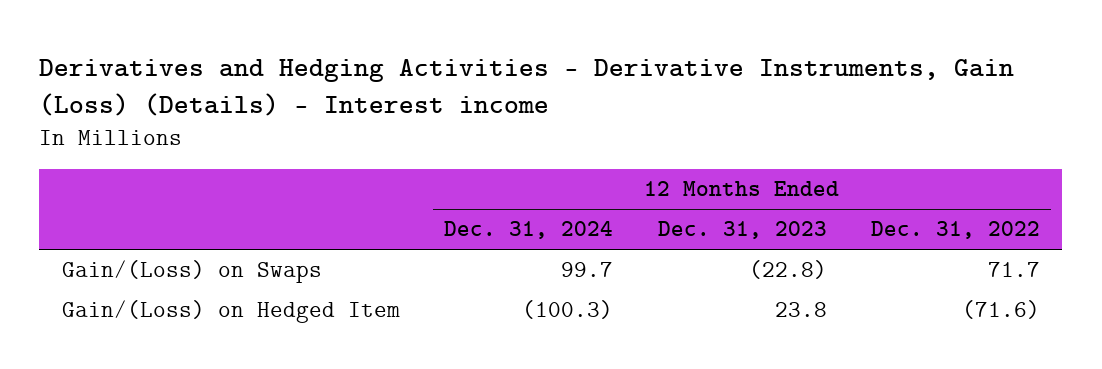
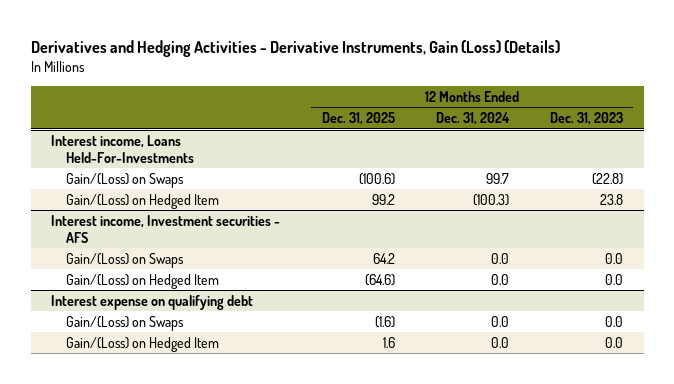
- Derivatives and Hedging Activities - Derivative Instruments, Gain (Loss) (Details) - Interest income
+ Derivatives and Hedging Activities - Derivative Instruments, Gain (Loss) (Details)
- | 12 Months Ended Dec. 31, 2024 | 12 Months Ended Dec. 31, 2023 | 12 Months Ended Dec. 31, 2022
+ | 12 Months Ended Dec. 31, 2025 | 12 Months Ended Dec. 31, 2024 | 12 Months Ended Dec. 31, 2023
+ Interest income, Loans Held-For-Investments
+ Interest income, Investment securities - AFS
+ Gain/(Loss) on Swaps | 64.2 | 0.0 | 0.0
+ Gain/(Loss) on Hedged Item | (64.6) | 0.0 | 0.0
+ Interest expense on qualifying debt
+ Gain/(Loss) on Swaps | (1.6) | 0.0 | 0.0
+ Gain/(Loss) on Hedged Item | 1.6 | 0.0 | 0.0

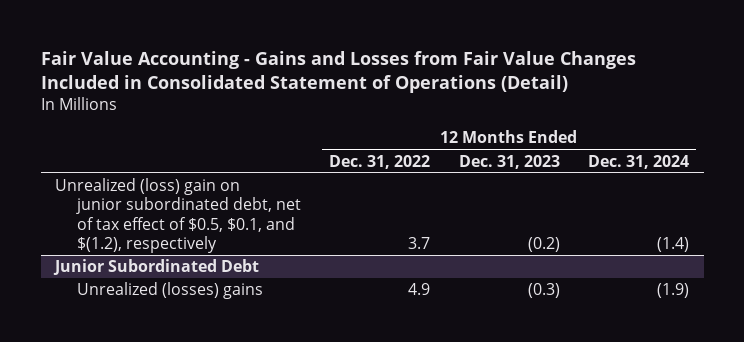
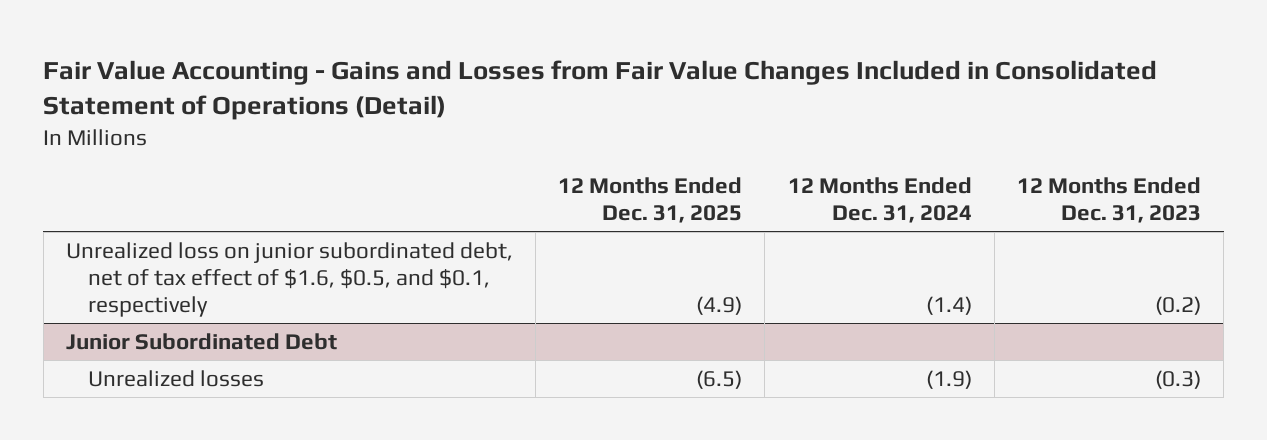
- | 12 Months Ended Dec. 31, 2022 | 12 Months Ended Dec. 31, 2023 | 12 Months Ended Dec. 31, 2024
+ | 12 Months Ended Dec. 31, 2025 | 12 Months Ended Dec. 31, 2024 | 12 Months Ended Dec. 31, 2023
- Unrealized (loss) gain on junior subordinated debt, net of tax effect of $0.5, $0.1, and $(1.2), respectively | 3.7 | (0.2) | (1.4)
+ Unrealized loss on junior subordinated debt, net of tax effect of $1.6, $0.5, and $0.1, respectively | (4.9) | (1.4) | (0.2)
@ Junior Subordinated Debt
- Unrealized (losses) gains | 4.9 | (0.3) | (1.9)
+ Unrealized losses | (6.5) | (1.9) | (0.3)

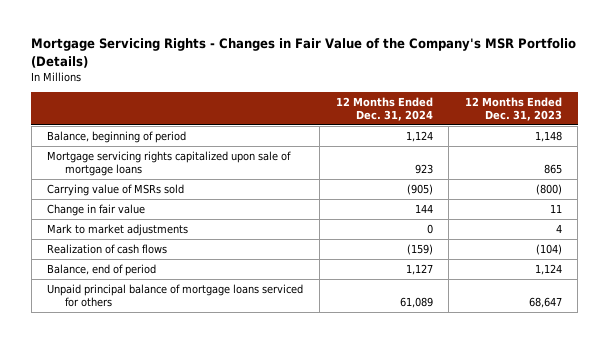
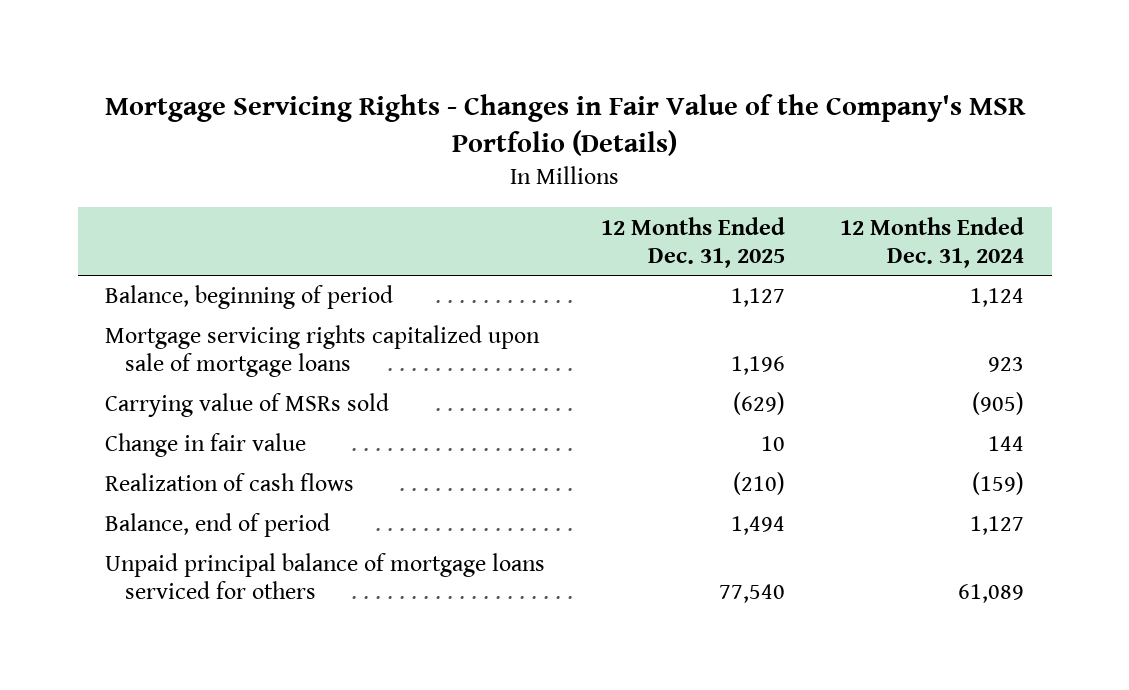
- | 12 Months Ended Dec. 31, 2024 | 12 Months Ended Dec. 31, 2023
+ | 12 Months Ended Dec. 31, 2025 | 12 Months Ended Dec. 31, 2024
- Mark to market adjustments | 0 | 4

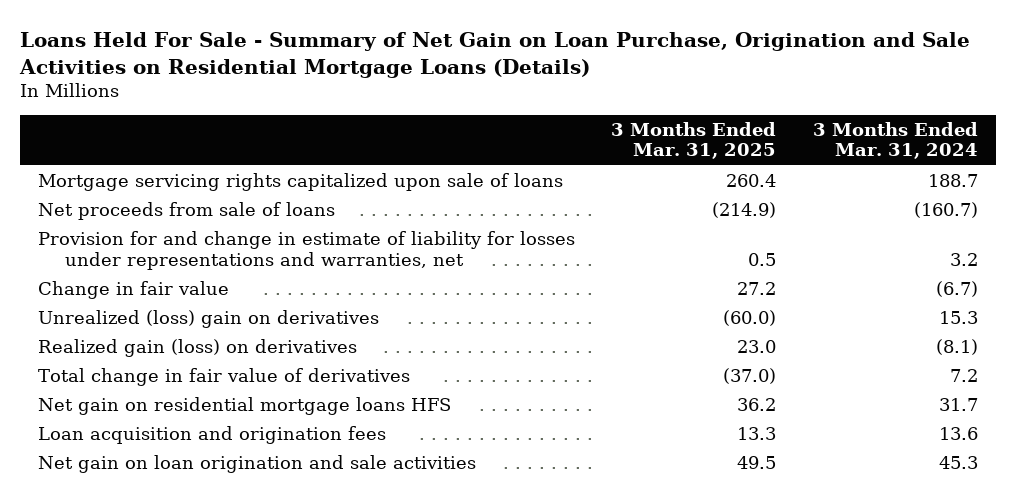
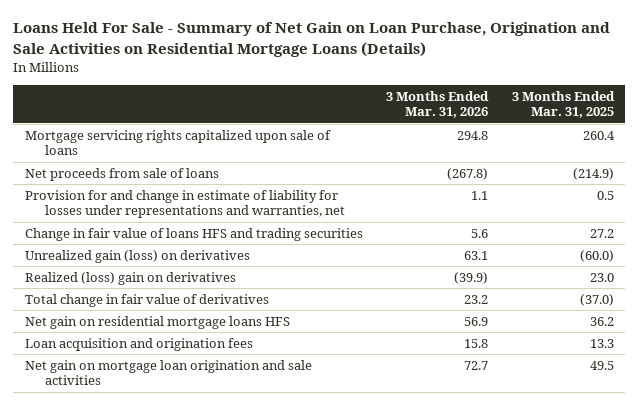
- | 3 Months Ended Mar. 31, 2025 | 3 Months Ended Mar. 31, 2024
+ | 3 Months Ended Mar. 31, 2026 | 3 Months Ended Mar. 31, 2025
- Change in fair value | 27.2 | (6.7)
- Unrealized (loss) gain on derivatives | (60.0) | 15.3
- Realized gain (loss) on derivatives | 23.0 | (8.1)
+ Change in fair value of loans HFS and trading securities | 5.6 | 27.2
+ Unrealized gain (loss) on derivatives | 63.1 | (60.0)
+ Realized (loss) gain on derivatives | (39.9) | 23.0
- Net gain on loan origination and sale activities | 49.5 | 45.3
+ Net gain on mortgage loan origination and sale activities | 72.7 | 49.5

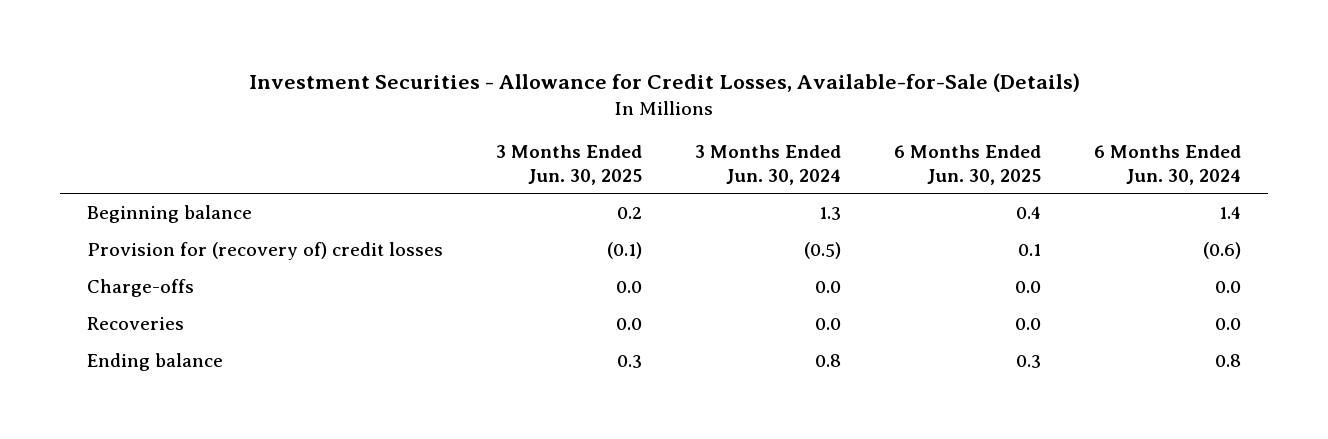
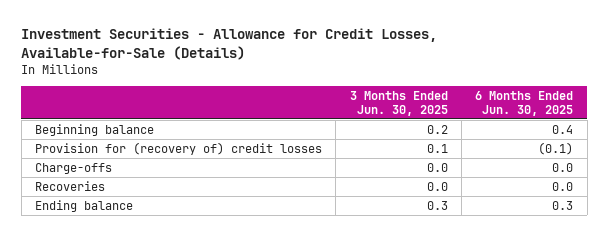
- | 3 Months Ended Jun. 30, 2025 | 3 Months Ended Jun. 30, 2024 | 6 Months Ended Jun. 30, 2025 | 6 Months Ended Jun. 30, 2024
+ | 3 Months Ended Jun. 30, 2025 | 6 Months Ended Jun. 30, 2025
- Provision for (recovery of) credit losses | (0.1) | (0.5) | 0.1 | (0.6)
+ Provision for (recovery of) credit losses | 0.1 | (0.1)

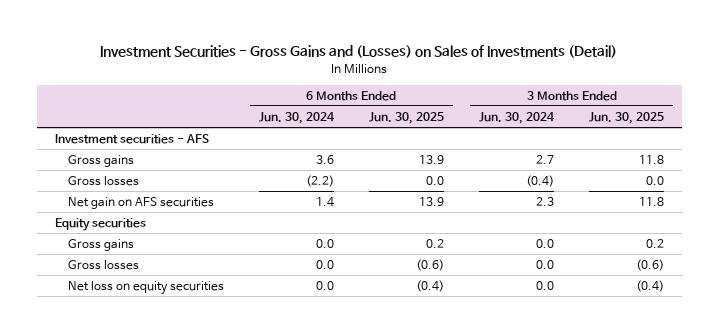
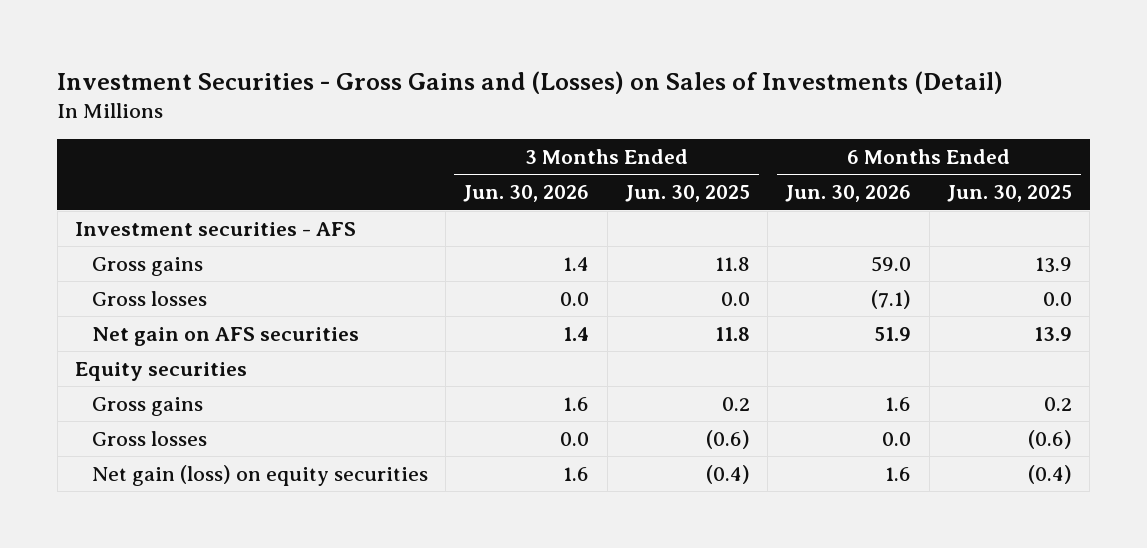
- | 6 Months Ended Jun. 30, 2024 | 6 Months Ended Jun. 30, 2025 | 3 Months Ended Jun. 30, 2024 | 3 Months Ended Jun. 30, 2025
+ | 3 Months Ended Jun. 30, 2026 | 3 Months Ended Jun. 30, 2025 | 6 Months Ended Jun. 30, 2026 | 6 Months Ended Jun. 30, 2025
- Net loss on equity securities | 0.0 | (0.4) | 0.0 | (0.4)
+ Net gain (loss) on equity securities | 1.6 | (0.4) | 1.6 | (0.4)

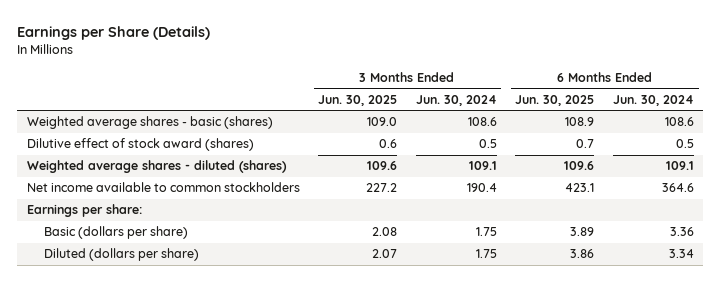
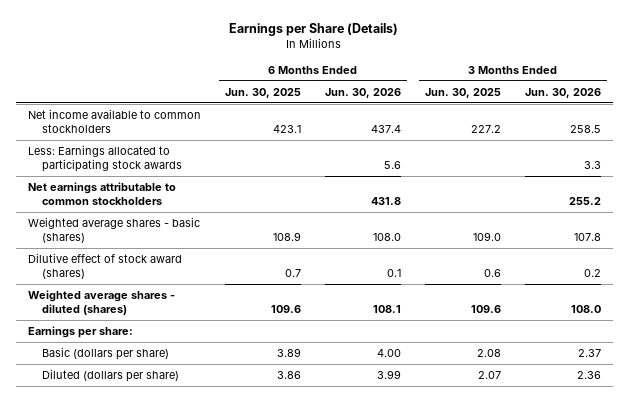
- | 3 Months Ended Jun. 30, 2025 | 3 Months Ended Jun. 30, 2024 | 6 Months Ended Jun. 30, 2025 | 6 Months Ended Jun. 30, 2024
+ | 6 Months Ended Jun. 30, 2025 | 6 Months Ended Jun. 30, 2026 | 3 Months Ended Jun. 30, 2025 | 3 Months Ended Jun. 30, 2026
moved up: Net income available to common stockholders | 423.1 | 437.4 | 227.2 | 258.5
+ Less: Earnings allocated to participating stock awards | | 5.6 | | 3.3
+ Net earnings attributable to common stockholders | | 431.8 | | 255.2

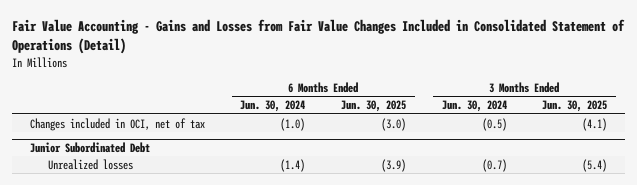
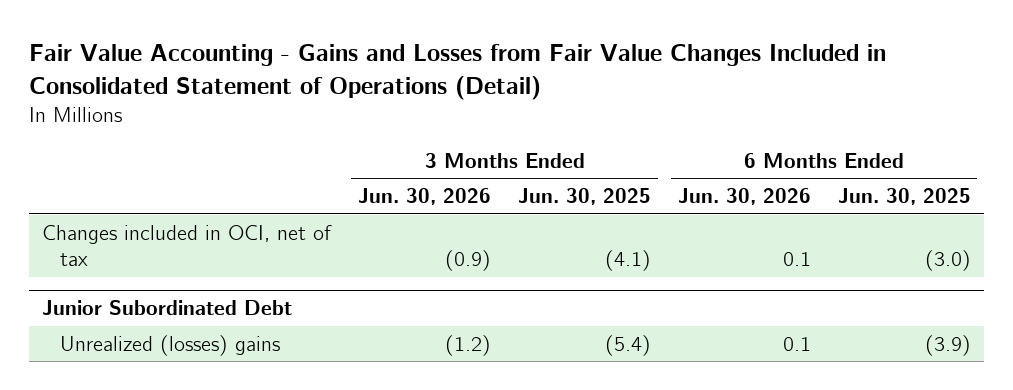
- | 6 Months Ended Jun. 30, 2024 | 6 Months Ended Jun. 30, 2025 | 3 Months Ended Jun. 30, 2024 | 3 Months Ended Jun. 30, 2025
+ | 3 Months Ended Jun. 30, 2026 | 3 Months Ended Jun. 30, 2025 | 6 Months Ended Jun. 30, 2026 | 6 Months Ended Jun. 30, 2025
@ Junior Subordinated Debt
- Unrealized losses | (1.4) | (3.9) | (0.7) | (5.4)
+ Unrealized (losses) gains | (1.2) | (5.4) | 0.1 | (3.9)

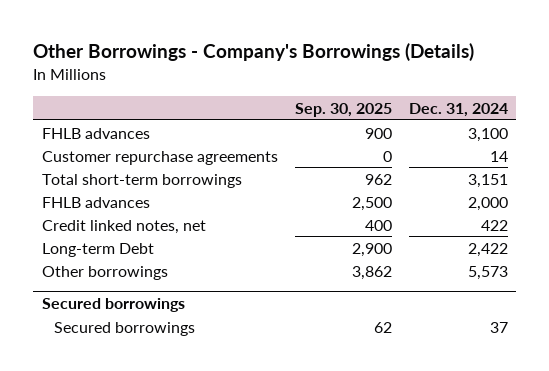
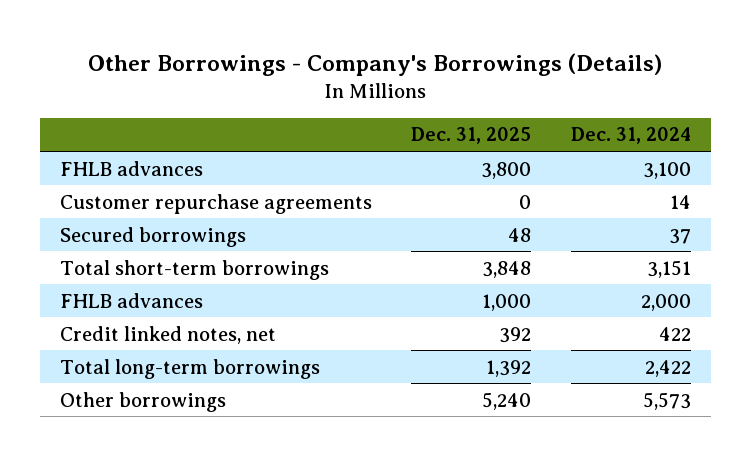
- | Sep. 30, 2025 | Dec. 31, 2024
+ | Dec. 31, 2025 | Dec. 31, 2024
+ Secured borrowings | 48 | 37
- Long-term Debt | 2,900 | 2,422
+ Total long-term borrowings | 1,392 | 2,422
- Secured borrowings
- Secured borrowings | 62 | 37

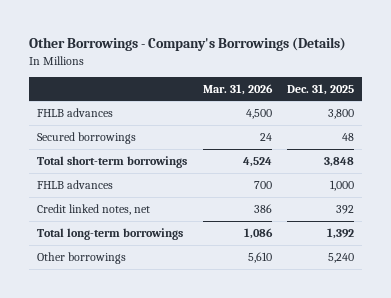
- | Dec. 31, 2025 | Dec. 31, 2024
+ | Mar. 31, 2026 | Dec. 31, 2025
- Customer repurchase agreements | 0 | 14

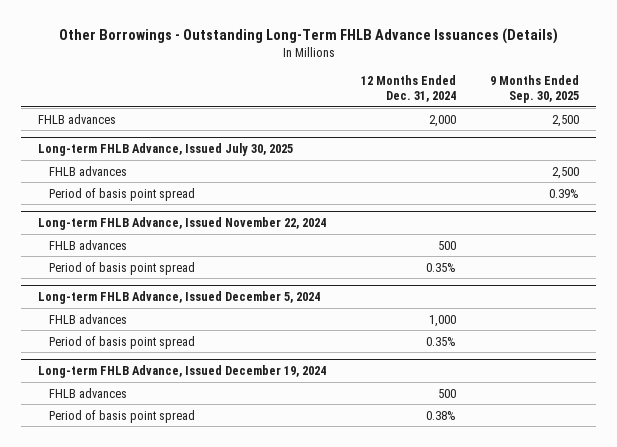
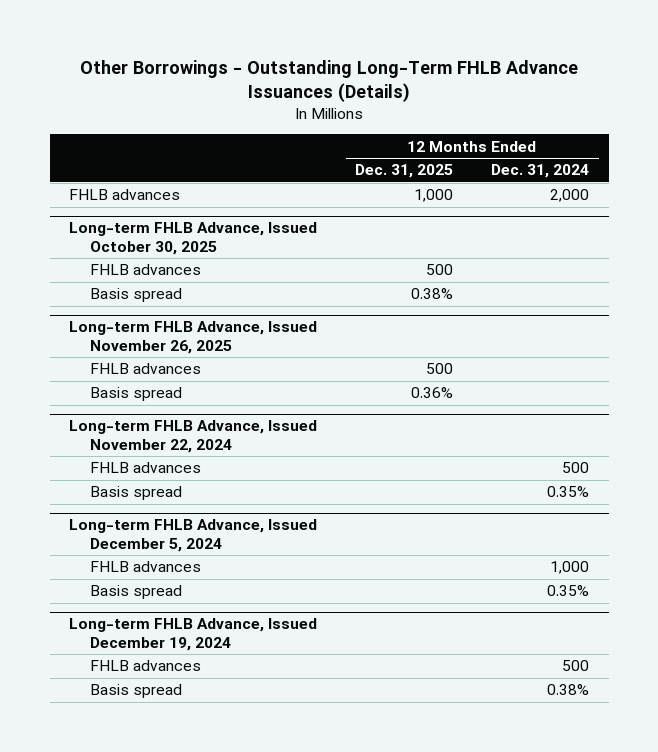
- | 12 Months Ended Dec. 31, 2024 | 9 Months Ended Sep. 30, 2025
+ | 12 Months Ended Dec. 31, 2025 | 12 Months Ended Dec. 31, 2024
- Long-term FHLB Advance, Issued July 30, 2025
+ Long-term FHLB Advance, Issued October 30, 2025
- Period of basis point spread | | 0.39%
+ Basis spread | 0.38% |
+ Long-term FHLB Advance, Issued November 26, 2025
+ FHLB advances | 500 |
+ Basis spread | 0.36% |
@ Long-term FHLB Advance, Issued November 22, 2024
- Period of basis point spread | 0.35% |
+ Basis spread | | 0.35%
@ Long-term FHLB Advance, Issued December 5, 2024
- Period of basis point spread | 0.35% |
+ Basis spread | | 0.35%
@ Long-term FHLB Advance, Issued December 19, 2024
- Period of basis point spread | 0.38% |
+ Basis spread | | 0.38%

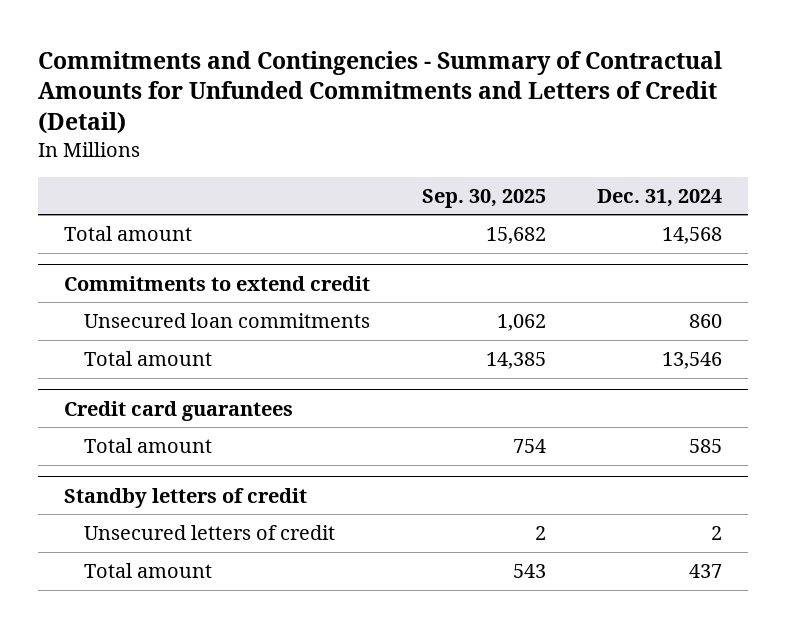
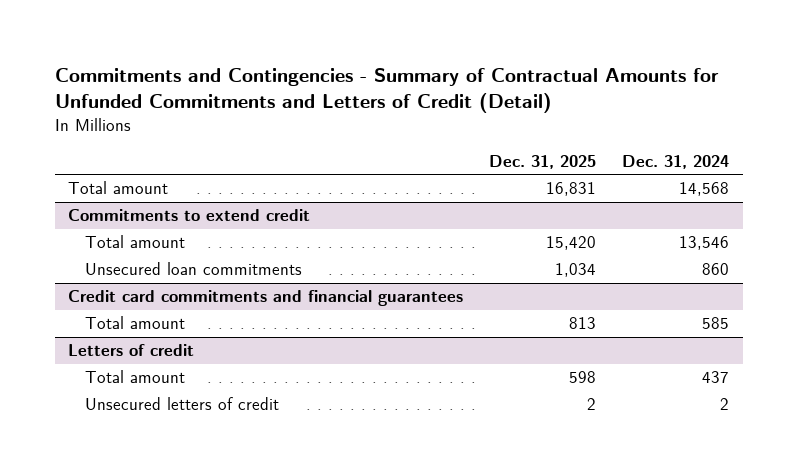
- | Sep. 30, 2025 | Dec. 31, 2024
+ | Dec. 31, 2025 | Dec. 31, 2024
- Credit card guarantees
@ Commitments to extend credit
moved down: Unsecured loan commitments | 1,034 | 860
+ Credit card commitments and financial guarantees
- Standby letters of credit
- Unsecured letters of credit | 2 | 2
+ Letters of credit
+ Unsecured letters of credit | 2 | 2

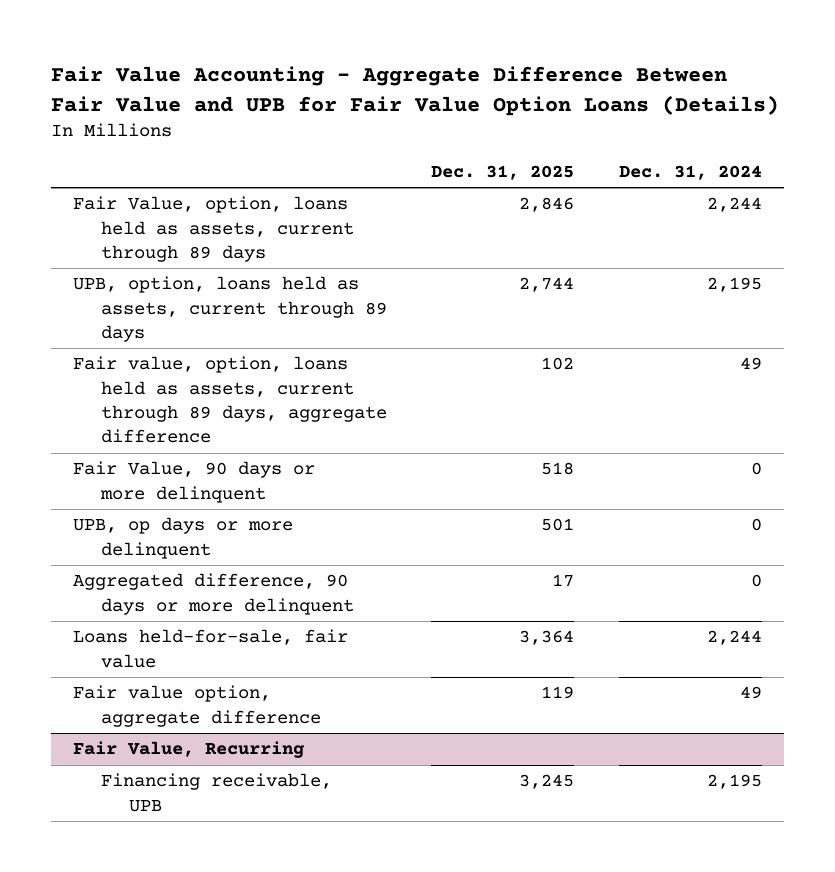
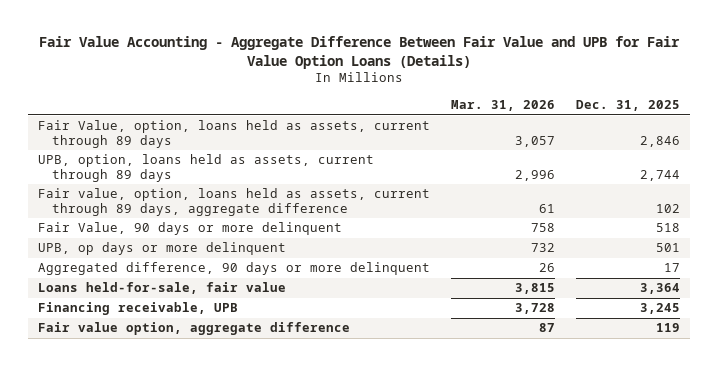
- | Dec. 31, 2025 | Dec. 31, 2024
+ | Mar. 31, 2026 | Dec. 31, 2025
- Fair Value, Recurring
moved down: Fair value option, aggregate difference | 87 | 119

